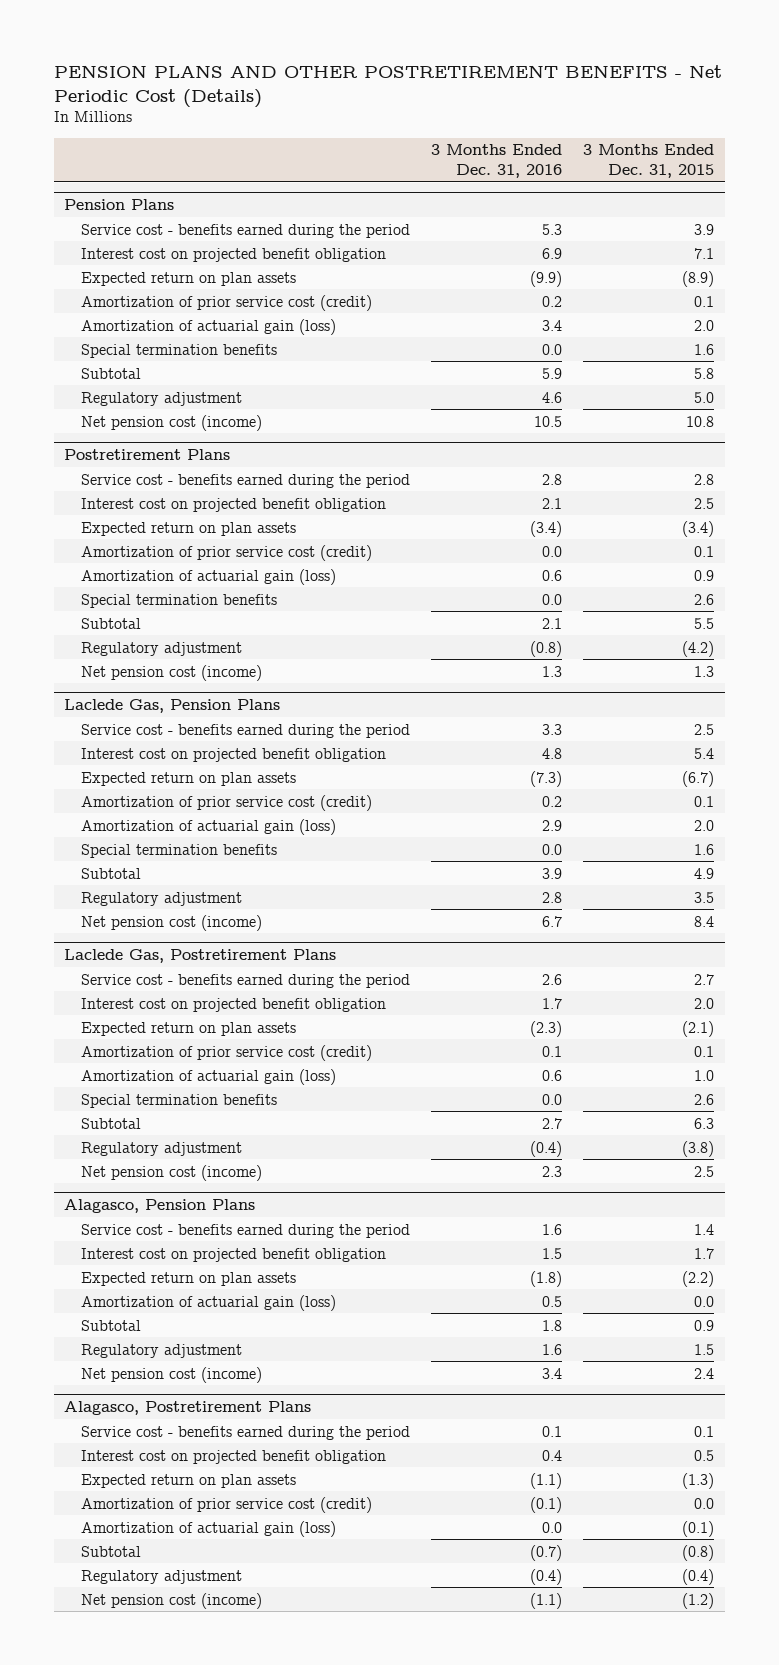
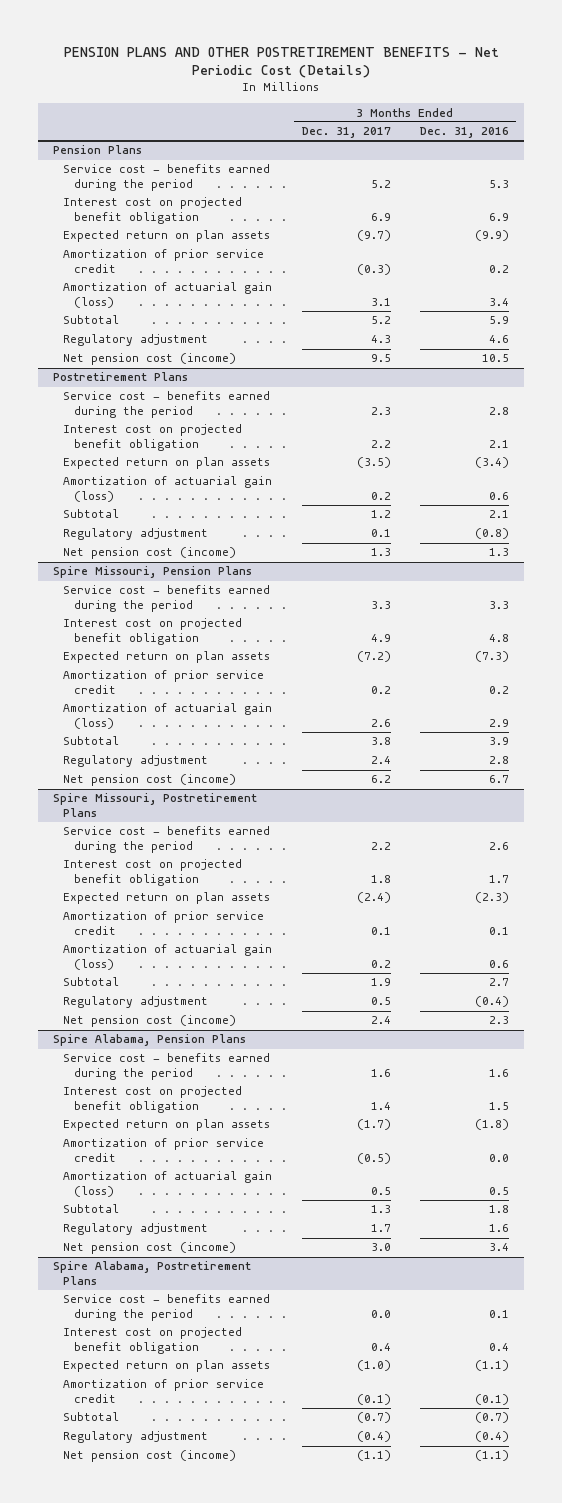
- | 3 Months Ended Dec. 31, 2016 | 3 Months Ended Dec. 31, 2015
+ | 3 Months Ended Dec. 31, 2017 | 3 Months Ended Dec. 31, 2016
@ Pension Plans
- Amortization of prior service cost (credit) | 0.2 | 0.1
+ Amortization of prior service credit | (0.3) | 0.2
- Special termination benefits | 0.0 | 1.6
@ Postretirement Plans
- Amortization of prior service cost (credit) | 0.0 | 0.1
- Special termination benefits | 0.0 | 2.6
- Laclede Gas, Pension Plans
+ Spire Missouri, Pension Plans
- Amortization of prior service cost (credit) | 0.2 | 0.1
+ Amortization of prior service credit | 0.2 | 0.2
- Special termination benefits | 0.0 | 1.6
- Laclede Gas, Postretirement Plans
+ Spire Missouri, Postretirement Plans
- Amortization of prior service cost (credit) | 0.1 | 0.1
+ Amortization of prior service credit | 0.1 | 0.1
- Special termination benefits | 0.0 | 2.6
- Alagasco, Pension Plans
+ Spire Alabama, Pension Plans
+ Amortization of prior service credit | (0.5) | 0.0
- Alagasco, Postretirement Plans
+ Spire Alabama, Postretirement Plans
- Amortization of prior service cost (credit) | (0.1) | 0.0
- Amortization of actuarial gain (loss) | 0.0 | (0.1)
+ Amortization of prior service credit | (0.1) | (0.1)

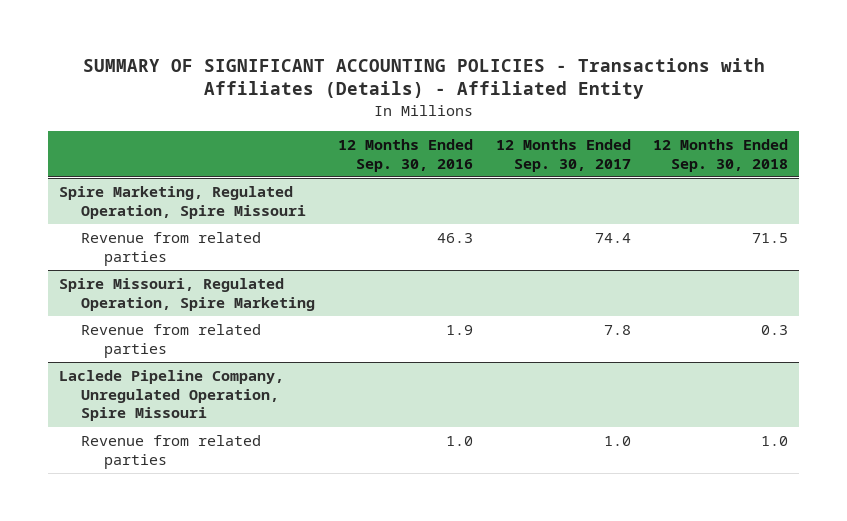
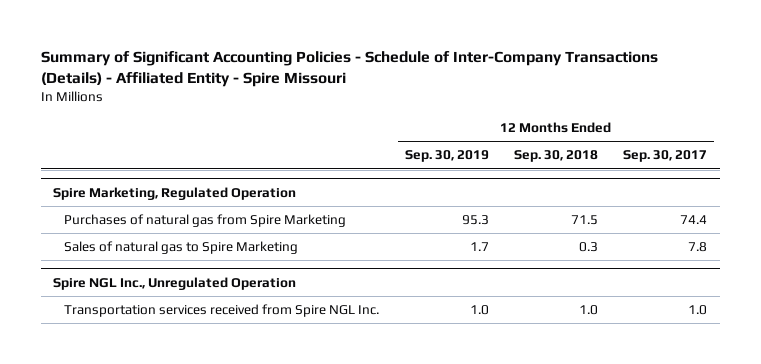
- SUMMARY OF SIGNIFICANT ACCOUNTING POLICIES - Transactions with Affiliates (Details) - Affiliated Entity
+ Summary of Significant Accounting Policies - Schedule of Inter-Company Transactions (Details) - Affiliated Entity - Spire Missouri
- | 12 Months Ended Sep. 30, 2016 | 12 Months Ended Sep. 30, 2017 | 12 Months Ended Sep. 30, 2018
+ | 12 Months Ended Sep. 30, 2019 | 12 Months Ended Sep. 30, 2018 | 12 Months Ended Sep. 30, 2017
- Spire Marketing, Regulated Operation, Spire Missouri
- Revenue from related parties | 46.3 | 74.4 | 71.5
- Spire Missouri, Regulated Operation, Spire Marketing
- Revenue from related parties | 1.9 | 7.8 | 0.3
- Laclede Pipeline Company, Unregulated Operation, Spire Missouri
- Revenue from related parties | 1.0 | 1.0 | 1.0
+ Spire Marketing, Regulated Operation
+ Purchases of natural gas from Spire Marketing | 95.3 | 71.5 | 74.4
+ Sales of natural gas to Spire Marketing | 1.7 | 0.3 | 7.8
+ Spire NGL Inc., Unregulated Operation
+ Transportation services received from Spire NGL Inc. | 1.0 | 1.0 | 1.0

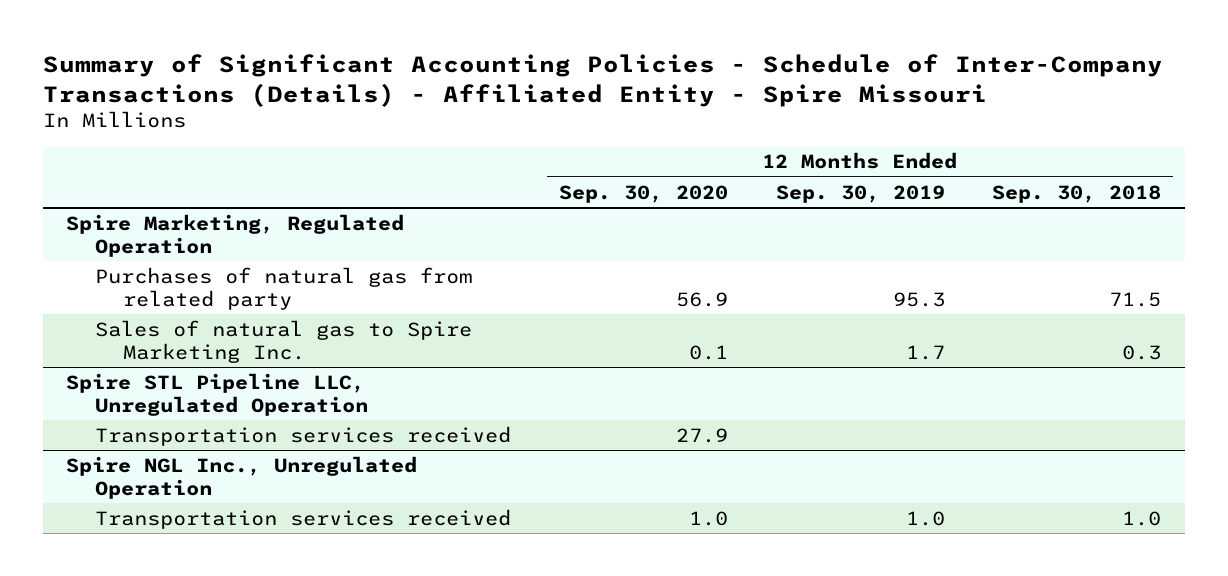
- | 12 Months Ended Sep. 30, 2019 | 12 Months Ended Sep. 30, 2018 | 12 Months Ended Sep. 30, 2017
+ | 12 Months Ended Sep. 30, 2020 | 12 Months Ended Sep. 30, 2019 | 12 Months Ended Sep. 30, 2018
@ Spire Marketing, Regulated Operation
- Purchases of natural gas from Spire Marketing | 95.3 | 71.5 | 74.4
- Sales of natural gas to Spire Marketing | 1.7 | 0.3 | 7.8
+ Purchases of natural gas from related party | 56.9 | 95.3 | 71.5
+ Sales of natural gas to Spire Marketing Inc. | 0.1 | 1.7 | 0.3
+ Spire STL Pipeline LLC, Unregulated Operation
+ Transportation services received | 27.9 | |
@ Spire NGL Inc., Unregulated Operation
- Transportation services received from Spire NGL Inc. | 1.0 | 1.0 | 1.0
+ Transportation services received | 1.0 | 1.0 | 1.0

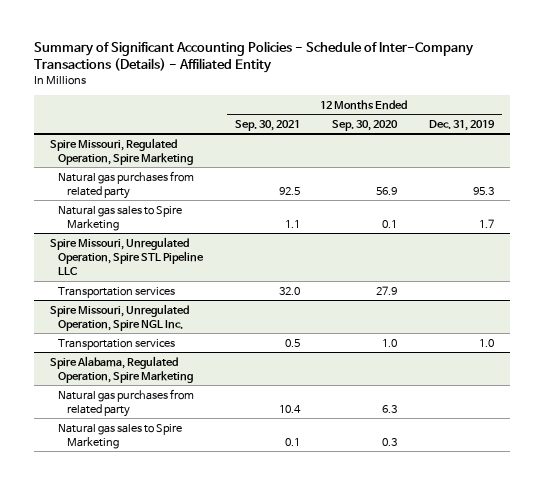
- Summary of Significant Accounting Policies - Schedule of Inter-Company Transactions (Details) - Affiliated Entity - Spire Missouri
+ Summary of Significant Accounting Policies - Schedule of Inter-Company Transactions (Details) - Affiliated Entity
- | 12 Months Ended Sep. 30, 2020 | 12 Months Ended Sep. 30, 2019 | 12 Months Ended Sep. 30, 2018
+ | 12 Months Ended Sep. 30, 2021 | 12 Months Ended Sep. 30, 2020 | 12 Months Ended Dec. 31, 2019
- Spire Marketing, Regulated Operation
- Purchases of natural gas from related party | 56.9 | 95.3 | 71.5
- Sales of natural gas to Spire Marketing Inc. | 0.1 | 1.7 | 0.3
- Spire STL Pipeline LLC, Unregulated Operation
- Transportation services received | 27.9 | |
- Spire NGL Inc., Unregulated Operation
- Transportation services received | 1.0 | 1.0 | 1.0
+ Spire Missouri, Regulated Operation, Spire Marketing
+ Natural gas purchases from related party | 92.5 | 56.9 | 95.3
+ Natural gas sales to Spire Marketing | 1.1 | 0.1 | 1.7
+ Spire Missouri, Unregulated Operation, Spire STL Pipeline LLC
+ Transportation services | 32.0 | 27.9 |
+ Spire Missouri, Unregulated Operation, Spire NGL Inc.
+ Transportation services | 0.5 | 1.0 | 1.0
+ Spire Alabama, Regulated Operation, Spire Marketing
+ Natural gas purchases from related party | 10.4 | 6.3 |
+ Natural gas sales to Spire Marketing | 0.1 | 0.3 |

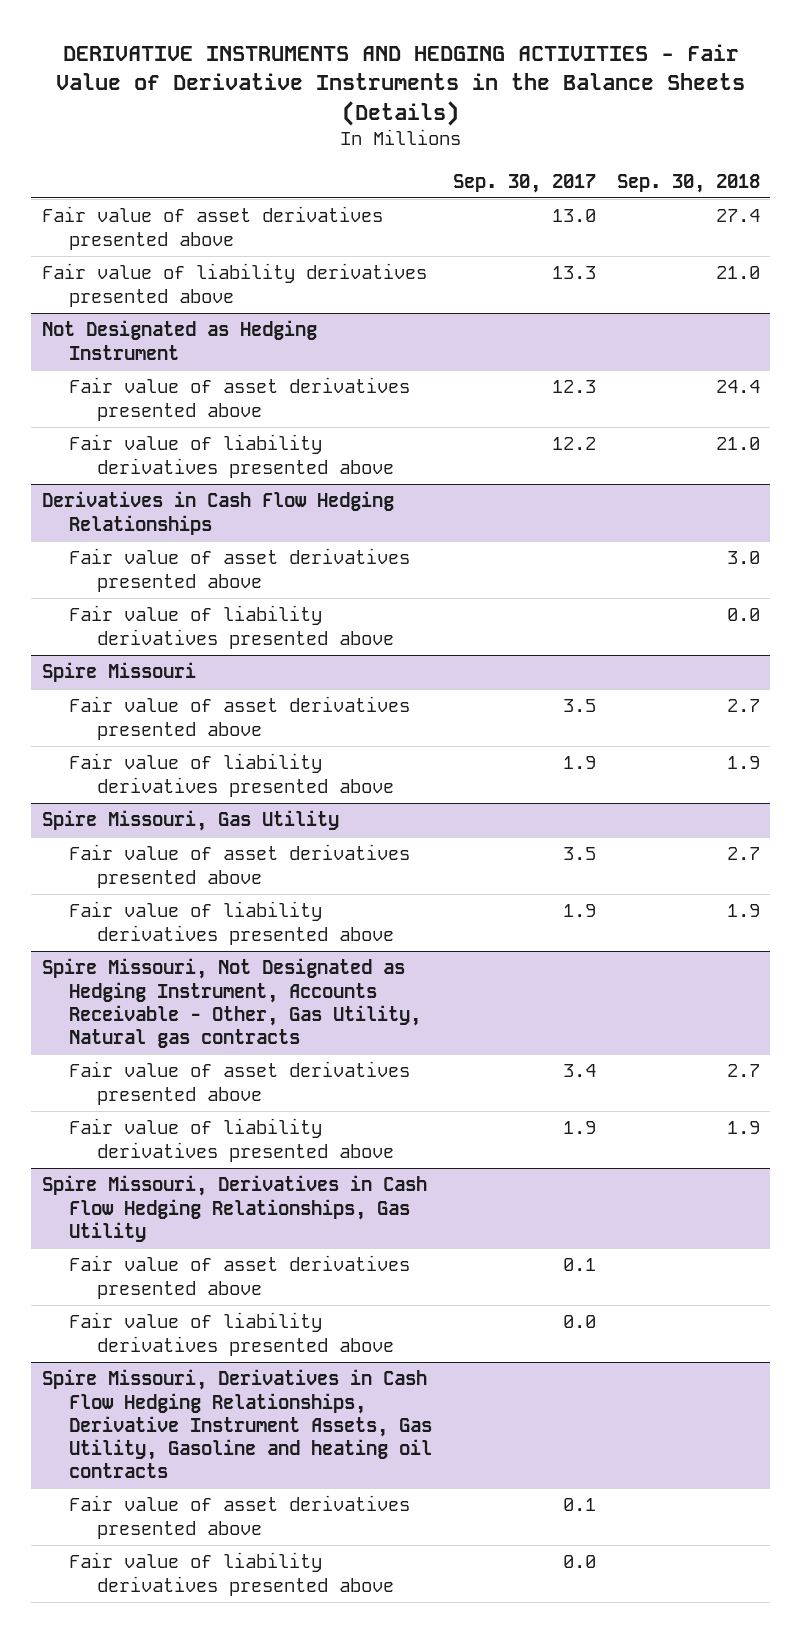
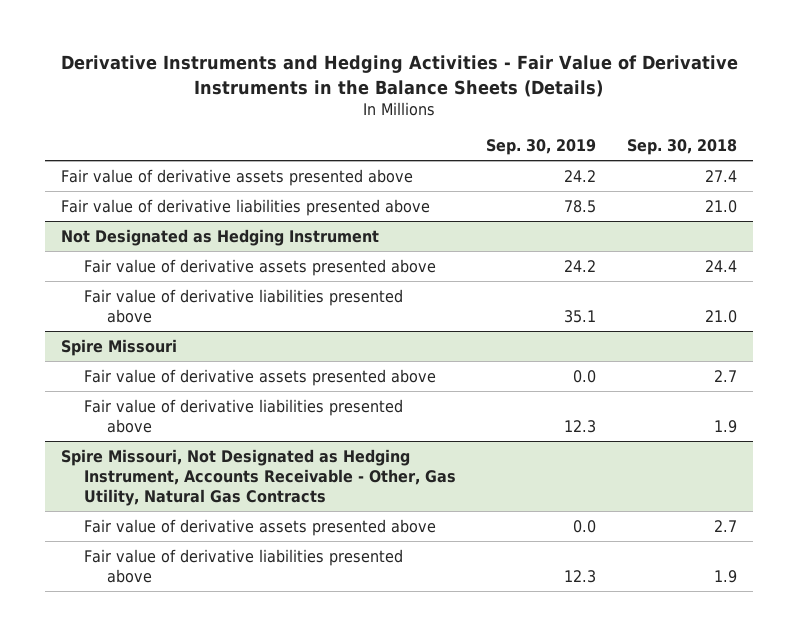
- DERIVATIVE INSTRUMENTS AND HEDGING ACTIVITIES - Fair Value of Derivative Instruments in the Balance Sheets (Details)
+ Derivative Instruments and Hedging Activities - Fair Value of Derivative Instruments in the Balance Sheets (Details)
- | Sep. 30, 2017 | Sep. 30, 2018
+ | Sep. 30, 2019 | Sep. 30, 2018
- Fair value of asset derivatives presented above | 13.0 | 27.4
- Fair value of liability derivatives presented above | 13.3 | 21.0
+ Fair value of derivative assets presented above | 24.2 | 27.4
+ Fair value of derivative liabilities presented above | 78.5 | 21.0
@ Not Designated as Hedging Instrument
- Fair value of asset derivatives presented above | 12.3 | 24.4
- Fair value of liability derivatives presented above | 12.2 | 21.0
- Derivatives in Cash Flow Hedging Relationships
- Fair value of asset derivatives presented above | | 3.0
- Fair value of liability derivatives presented above | | 0.0
@ Not Designated as Hedging Instrument
+ Fair value of derivative assets presented above | 24.2 | 24.4
+ Fair value of derivative liabilities presented above | 35.1 | 21.0
@ Spire Missouri
- Fair value of asset derivatives presented above | 3.5 | 2.7
- Fair value of liability derivatives presented above | 1.9 | 1.9
- Spire Missouri, Gas Utility
- Fair value of asset derivatives presented above | 3.5 | 2.7
- Fair value of liability derivatives presented above | 1.9 | 1.9
- Spire Missouri, Not Designated as Hedging Instrument, Accounts Receivable - Other, Gas Utility, Natural gas contracts
- Fair value of asset derivatives presented above | 3.4 | 2.7
- Fair value of liability derivatives presented above | 1.9 | 1.9
- Spire Missouri, Derivatives in Cash Flow Hedging Relationships, Gas Utility
- Fair value of asset derivatives presented above | 0.1 |
- Fair value of liability derivatives presented above | 0.0 |
- Spire Missouri, Derivatives in Cash Flow Hedging Relationships, Derivative Instrument Assets, Gas Utility, Gasoline and heating oil contracts
- Fair value of asset derivatives presented above | 0.1 |
- Fair value of liability derivatives presented above | 0.0 |
@ Spire Missouri
+ Fair value of derivative assets presented above | 0.0 | 2.7
+ Fair value of derivative liabilities presented above | 12.3 | 1.9
+ Spire Missouri, Not Designated as Hedging Instrument, Accounts Receivable - Other, Gas Utility, Natural Gas Contracts
+ Fair value of derivative assets presented above | 0.0 | 2.7
+ Fair value of derivative liabilities presented above | 12.3 | 1.9

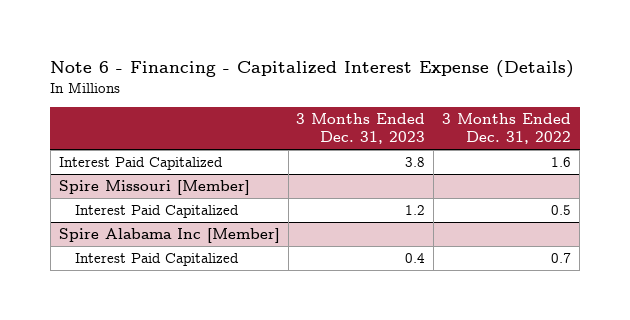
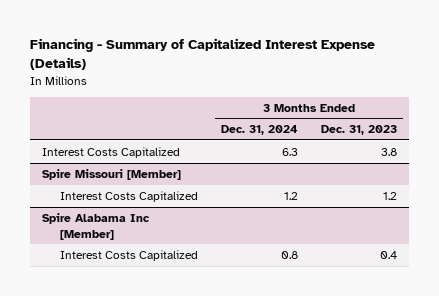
- Note 6 - Financing - Capitalized Interest Expense (Details)
+ Financing - Summary of Capitalized Interest Expense (Details)
- | 3 Months Ended Dec. 31, 2023 | 3 Months Ended Dec. 31, 2022
+ | 3 Months Ended Dec. 31, 2024 | 3 Months Ended Dec. 31, 2023
- Interest Paid Capitalized | 3.8 | 1.6
+ Interest Costs Capitalized | 6.3 | 3.8
@ Spire Missouri [Member]
- Interest Paid Capitalized | 1.2 | 0.5
+ Interest Costs Capitalized | 1.2 | 1.2
@ Spire Alabama Inc [Member]
- Interest Paid Capitalized | 0.4 | 0.7
+ Interest Costs Capitalized | 0.8 | 0.4

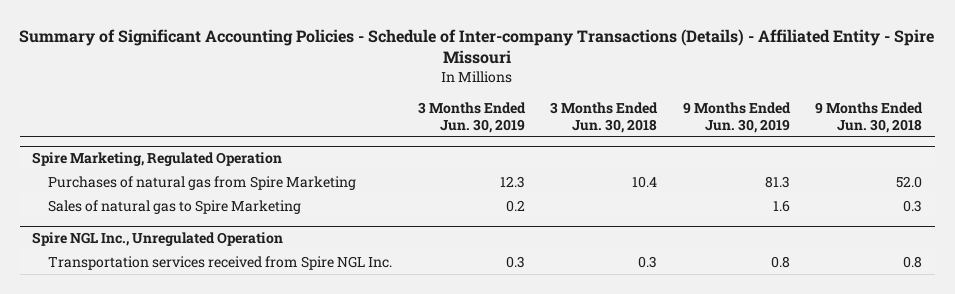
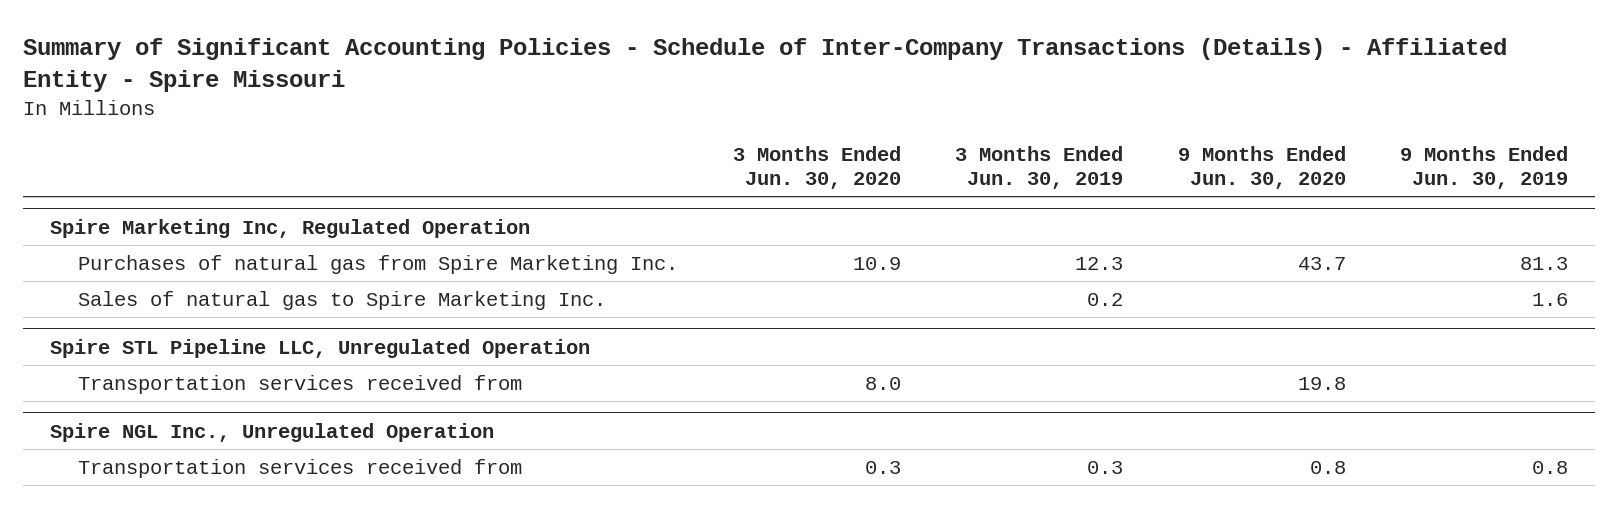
- Summary of Significant Accounting Policies - Schedule of Inter-company Transactions (Details) - Affiliated Entity - Spire Missouri
+ Summary of Significant Accounting Policies - Schedule of Inter-Company Transactions (Details) - Affiliated Entity - Spire Missouri
- | 3 Months Ended Jun. 30, 2019 | 3 Months Ended Jun. 30, 2018 | 9 Months Ended Jun. 30, 2019 | 9 Months Ended Jun. 30, 2018
+ | 3 Months Ended Jun. 30, 2020 | 3 Months Ended Jun. 30, 2019 | 9 Months Ended Jun. 30, 2020 | 9 Months Ended Jun. 30, 2019
- Spire Marketing, Regulated Operation
- Purchases of natural gas from Spire Marketing | 12.3 | 10.4 | 81.3 | 52.0
- Sales of natural gas to Spire Marketing | 0.2 | | 1.6 | 0.3
+ Spire Marketing Inc, Regulated Operation
+ Purchases of natural gas from Spire Marketing Inc. | 10.9 | 12.3 | 43.7 | 81.3
+ Sales of natural gas to Spire Marketing Inc. | | 0.2 | | 1.6
+ Spire STL Pipeline LLC, Unregulated Operation
+ Transportation services received from | 8.0 | | 19.8 |
@ Spire NGL Inc., Unregulated Operation
- Transportation services received from Spire NGL Inc. | 0.3 | 0.3 | 0.8 | 0.8
+ Transportation services received from | 0.3 | 0.3 | 0.8 | 0.8

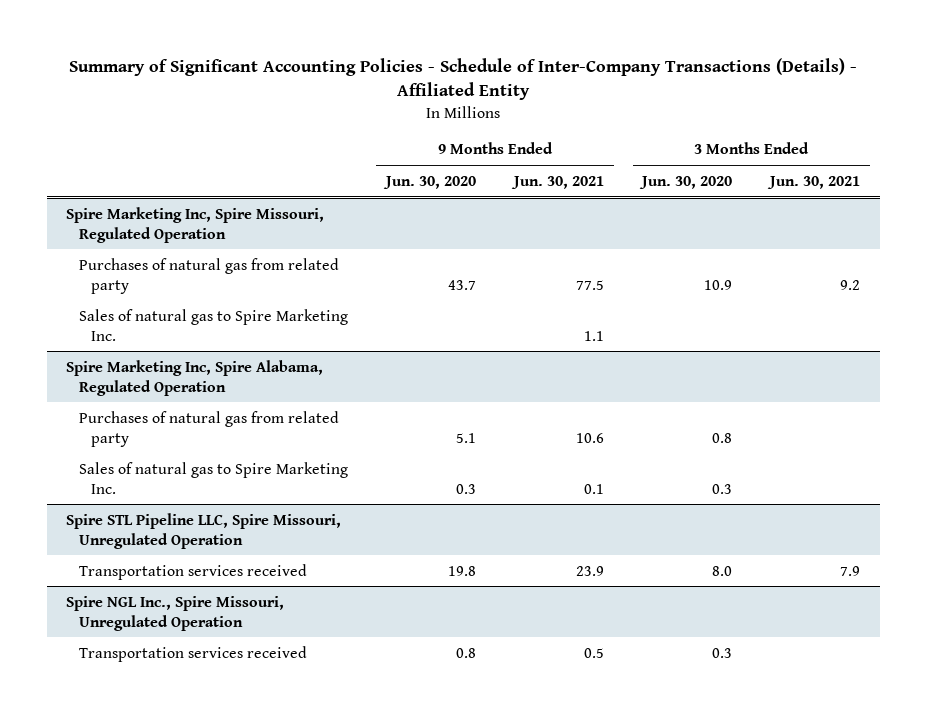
- Summary of Significant Accounting Policies - Schedule of Inter-Company Transactions (Details) - Affiliated Entity - Spire Missouri
+ Summary of Significant Accounting Policies - Schedule of Inter-Company Transactions (Details) - Affiliated Entity
- | 3 Months Ended Jun. 30, 2020 | 3 Months Ended Jun. 30, 2019 | 9 Months Ended Jun. 30, 2020 | 9 Months Ended Jun. 30, 2019
+ | 9 Months Ended Jun. 30, 2020 | 9 Months Ended Jun. 30, 2021 | 3 Months Ended Jun. 30, 2020 | 3 Months Ended Jun. 30, 2021
- Spire Marketing Inc, Regulated Operation
- Purchases of natural gas from Spire Marketing Inc. | 10.9 | 12.3 | 43.7 | 81.3
+ Spire Marketing Inc, Spire Missouri, Regulated Operation
+ Purchases of natural gas from related party | 43.7 | 77.5 | 10.9 | 9.2
- Spire STL Pipeline LLC, Unregulated Operation
- Transportation services received from | 8.0 | | 19.8 |
- Spire NGL Inc., Unregulated Operation
- Transportation services received from | 0.3 | 0.3 | 0.8 | 0.8
+ Spire Marketing Inc, Spire Alabama, Regulated Operation
+ Purchases of natural gas from related party | 5.1 | 10.6 | 0.8 |
+ Sales of natural gas to Spire Marketing Inc. | 0.3 | 0.1 | 0.3 |
+ Spire STL Pipeline LLC, Spire Missouri, Unregulated Operation
+ Transportation services received | 19.8 | 23.9 | 8.0 | 7.9
+ Spire NGL Inc., Spire Missouri, Unregulated Operation
+ Transportation services received | 0.8 | 0.5 | 0.3 |

